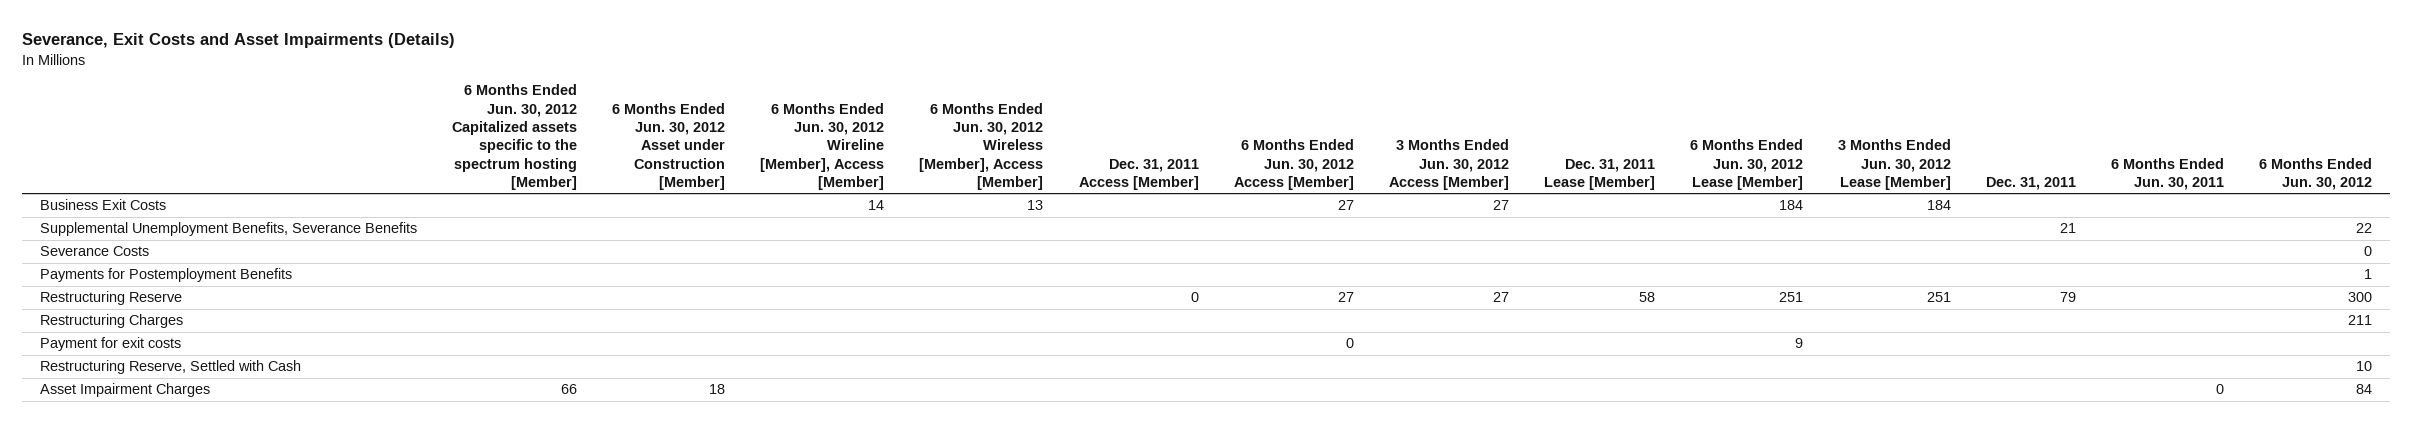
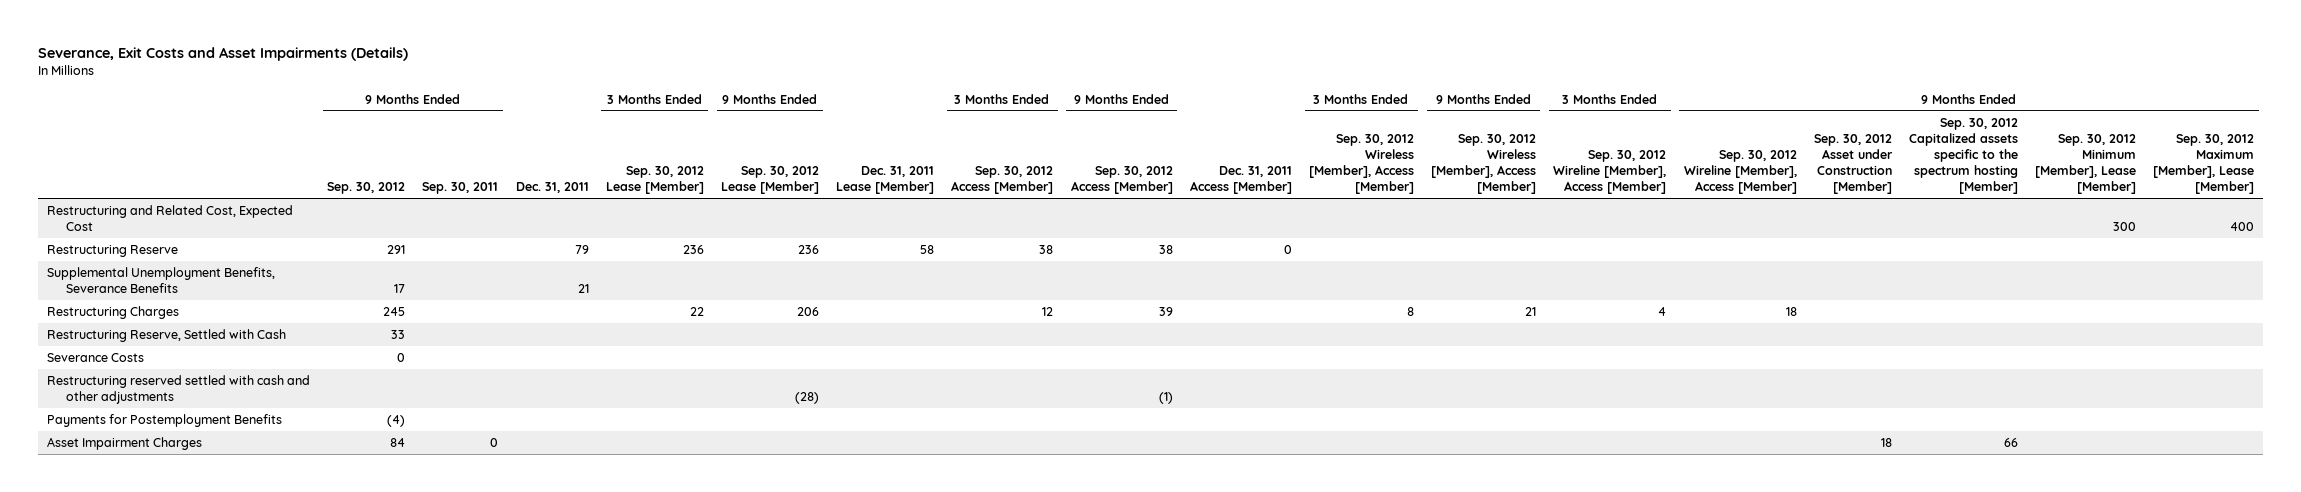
- | 6 Months Ended Jun. 30, 2012 Capitalized assets specific to the spectrum hosting [Member] | 6 Months Ended Jun. 30, 2012 Asset under Construction [Member] | 6 Months Ended Jun. 30, 2012 Wireline [Member], Access [Member] | 6 Months Ended Jun. 30, 2012 Wireless [Member], Access [Member] | Dec. 31, 2011 Access [Member] | 6 Months Ended Jun. 30, 2012 Access [Member] | 3 Months Ended Jun. 30, 2012 Access [Member] | Dec. 31, 2011 Lease [Member] | 6 Months Ended Jun. 30, 2012 Lease [Member] | 3 Months Ended Jun. 30, 2012 Lease [Member] | Dec. 31, 2011 | 6 Months Ended Jun. 30, 2011 | 6 Months Ended Jun. 30, 2012
+ | 9 Months Ended Sep. 30, 2012 | 9 Months Ended Sep. 30, 2011 | Dec. 31, 2011 | 3 Months Ended Sep. 30, 2012 Lease [Member] | 9 Months Ended Sep. 30, 2012 Lease [Member] | Dec. 31, 2011 Lease [Member] | 3 Months Ended Sep. 30, 2012 Access [Member] | 9 Months Ended Sep. 30, 2012 Access [Member] | Dec. 31, 2011 Access [Member] | 3 Months Ended Sep. 30, 2012 Wireless [Member], Access [Member] | 9 Months Ended Sep. 30, 2012 Wireless [Member], Access [Member] | 3 Months Ended Sep. 30, 2012 Wireline [Member], Access [Member] | 9 Months Ended Sep. 30, 2012 Wireline [Member], Access [Member] | 9 Months Ended Sep. 30, 2012 Asset under Construction [Member] | 9 Months Ended Sep. 30, 2012 Capitalized assets specific to the spectrum hosting [Member] | 9 Months Ended Sep. 30, 2012 Minimum [Member], Lease [Member] | 9 Months Ended Sep. 30, 2012 Maximum [Member], Lease [Member]
- Business Exit Costs | | | 14 | 13 | | 27 | 27 | | 184 | 184 | | |
+ Restructuring and Related Cost, Expected Cost | | | | | | | | | | | | | | | | 300 | 400
moved down: Supplemental Unemployment Benefits, Severance Benefits | 17 | | 21 | | | | | | | | | | | | | |
- Payment for exit costs | | | | | | 0 | | | 9 | | | |
moved down: Severance Costs | 0 | | | | | | | | | | | | | | | |
+ Restructuring reserved settled with cash and other adjustments | | | | | (28) | | | (1) | | | | | | | | |
moved down: Payments for Postemployment Benefits | (4) | | | | | | | | | | | | | | | |

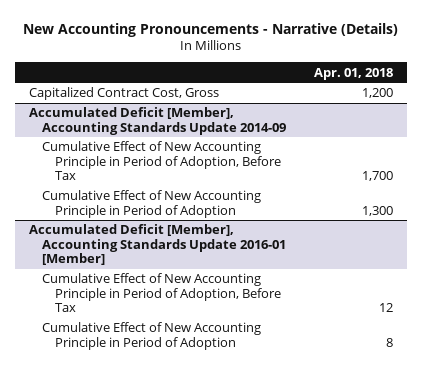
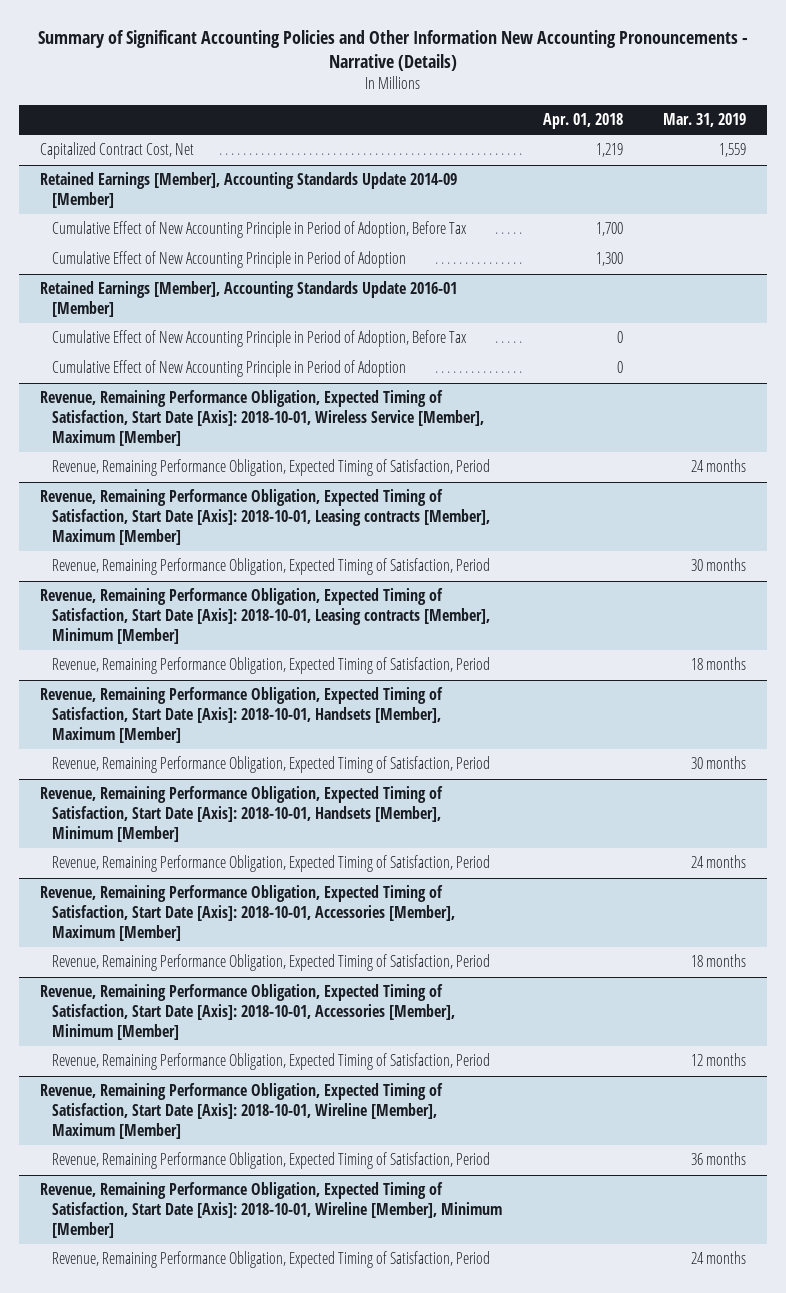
- New Accounting Pronouncements - Narrative (Details)
+ Summary of Significant Accounting Policies and Other Information New Accounting Pronouncements - Narrative (Details)
- | Apr. 01, 2018
+ | Apr. 01, 2018 | Mar. 31, 2019
- Capitalized Contract Cost, Gross | 1,200
- Accumulated Deficit [Member], Accounting Standards Update 2014-09
+ Capitalized Contract Cost, Net | 1,219 | 1,559
+ Retained Earnings [Member], Accounting Standards Update 2014-09 [Member]
- Accumulated Deficit [Member], Accounting Standards Update 2016-01 [Member]
- Cumulative Effect of New Accounting Principle in Period of Adoption, Before Tax | 12
- Cumulative Effect of New Accounting Principle in Period of Adoption | 8
+ Retained Earnings [Member], Accounting Standards Update 2016-01 [Member]
+ Cumulative Effect of New Accounting Principle in Period of Adoption, Before Tax | 0 |
+ Cumulative Effect of New Accounting Principle in Period of Adoption | 0 |
+ Revenue, Remaining Performance Obligation, Expected Timing of Satisfaction, Start Date [Axis]: 2018-10-01, Wireless Service [Member], Maximum [Member]
+ Revenue, Remaining Performance Obligation, Expected Timing of Satisfaction, Period | | 24 months
+ Revenue, Remaining Performance Obligation, Expected Timing of Satisfaction, Start Date [Axis]: 2018-10-01, Leasing contracts [Member], Maximum [Member]
+ Revenue, Remaining Performance Obligation, Expected Timing of Satisfaction, Period | | 30 months
+ Revenue, Remaining Performance Obligation, Expected Timing of Satisfaction, Start Date [Axis]: 2018-10-01, Leasing contracts [Member], Minimum [Member]
+ Revenue, Remaining Performance Obligation, Expected Timing of Satisfaction, Period | | 18 months
+ Revenue, Remaining Performance Obligation, Expected Timing of Satisfaction, Start Date [Axis]: 2018-10-01, Handsets [Member], Maximum [Member]
+ Revenue, Remaining Performance Obligation, Expected Timing of Satisfaction, Period | | 30 months
+ Revenue, Remaining Performance Obligation, Expected Timing of Satisfaction, Start Date [Axis]: 2018-10-01, Handsets [Member], Minimum [Member]
+ Revenue, Remaining Performance Obligation, Expected Timing of Satisfaction, Period | | 24 months
+ Revenue, Remaining Performance Obligation, Expected Timing of Satisfaction, Start Date [Axis]: 2018-10-01, Accessories [Member], Maximum [Member]
+ Revenue, Remaining Performance Obligation, Expected Timing of Satisfaction, Period | | 18 months
+ Revenue, Remaining Performance Obligation, Expected Timing of Satisfaction, Start Date [Axis]: 2018-10-01, Accessories [Member], Minimum [Member]
+ Revenue, Remaining Performance Obligation, Expected Timing of Satisfaction, Period | | 12 months
+ Revenue, Remaining Performance Obligation, Expected Timing of Satisfaction, Start Date [Axis]: 2018-10-01, Wireline [Member], Maximum [Member]
+ Revenue, Remaining Performance Obligation, Expected Timing of Satisfaction, Period | | 36 months
+ Revenue, Remaining Performance Obligation, Expected Timing of Satisfaction, Start Date [Axis]: 2018-10-01, Wireline [Member], Minimum [Member]
+ Revenue, Remaining Performance Obligation, Expected Timing of Satisfaction, Period | | 24 months

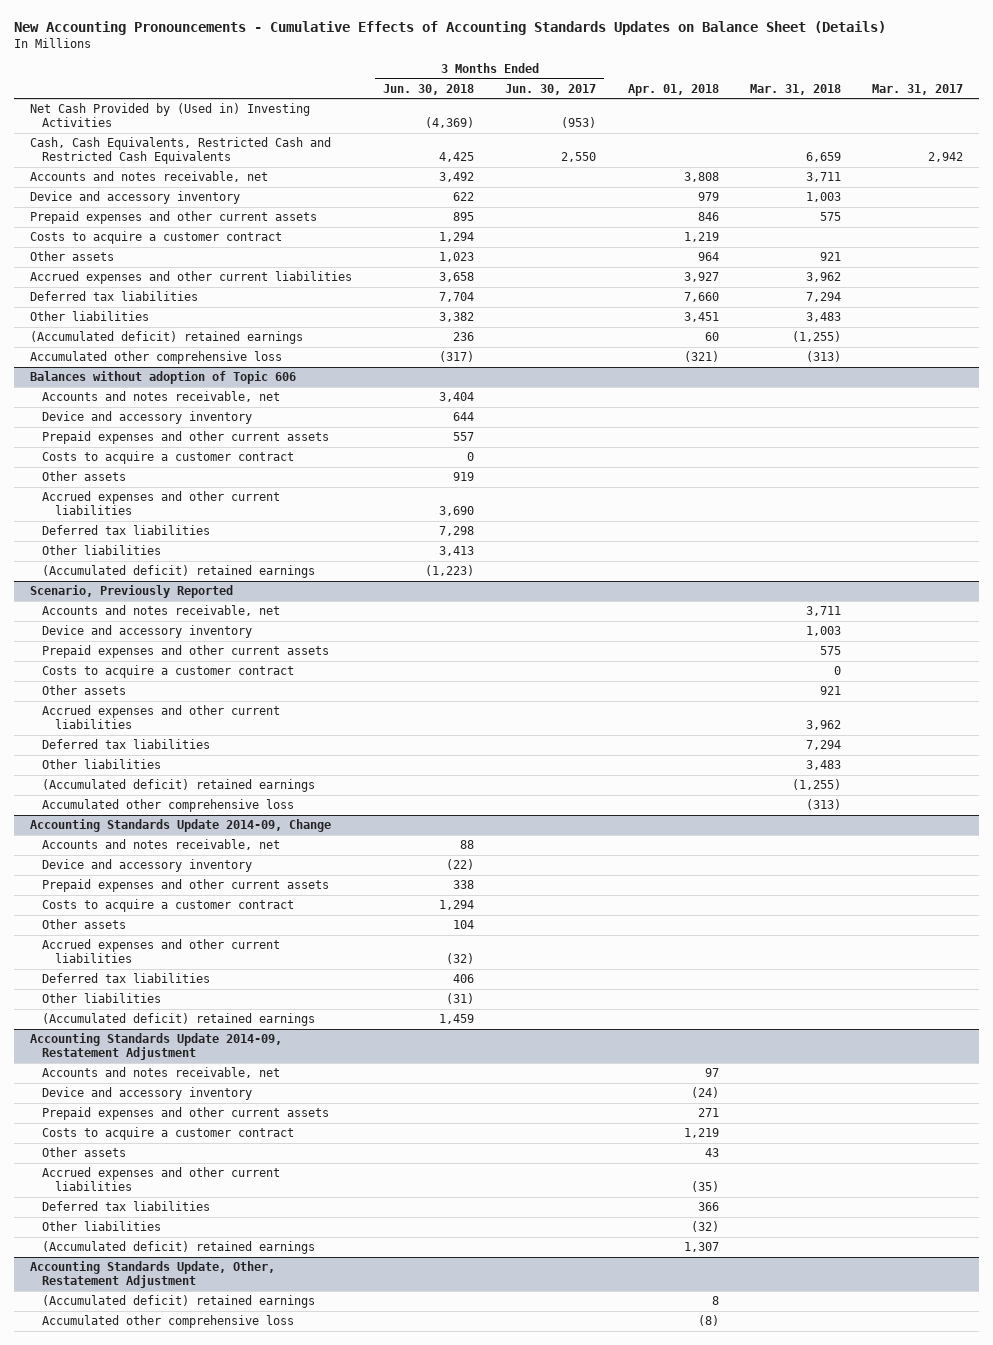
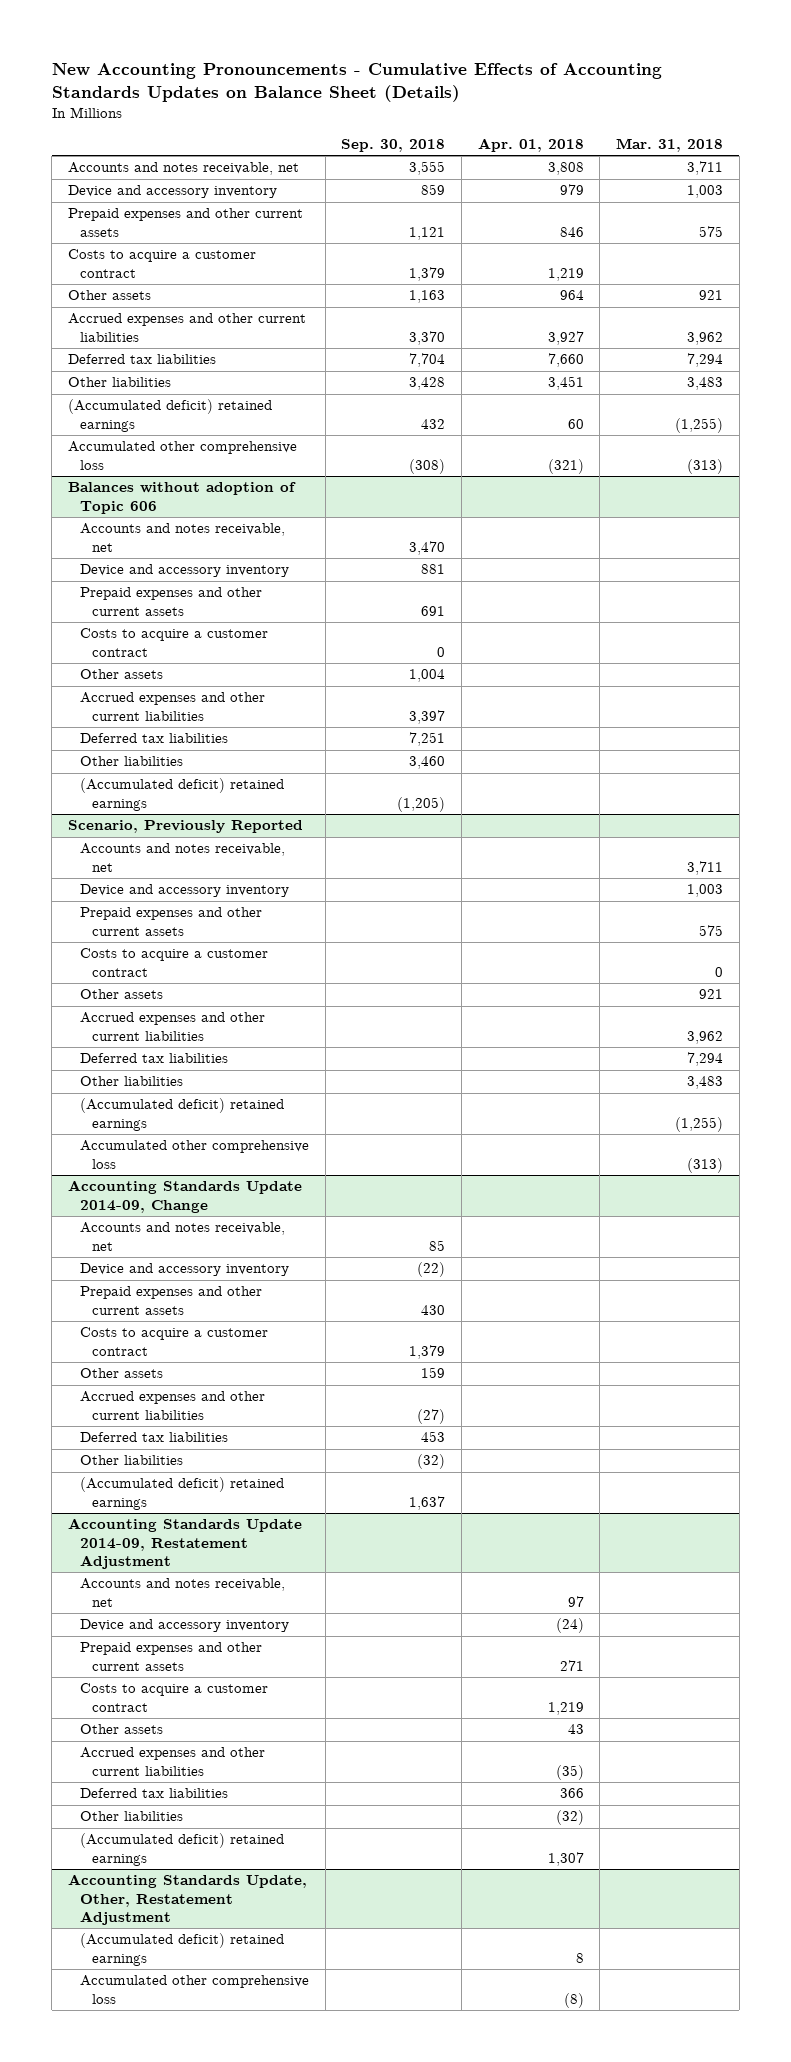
- | 3 Months Ended Jun. 30, 2018 | 3 Months Ended Jun. 30, 2017 | Apr. 01, 2018 | Mar. 31, 2018 | Mar. 31, 2017
+ | Sep. 30, 2018 | Apr. 01, 2018 | Mar. 31, 2018
- Net Cash Provided by (Used in) Investing Activities | (4,369) | (953) | | |
- Cash, Cash Equivalents, Restricted Cash and Restricted Cash Equivalents | 4,425 | 2,550 | | 6,659 | 2,942

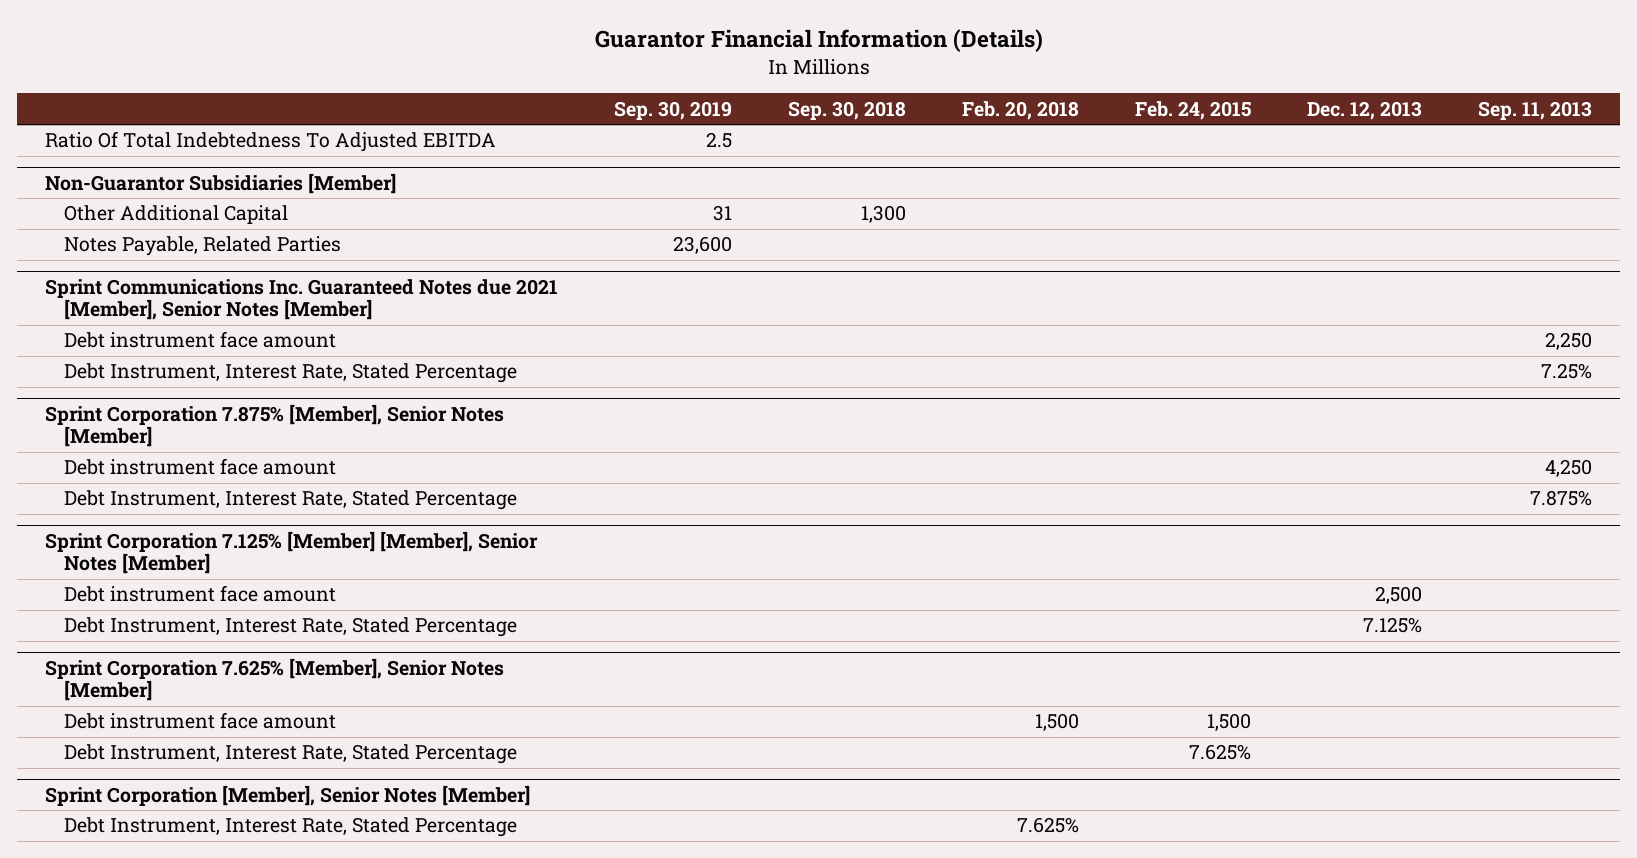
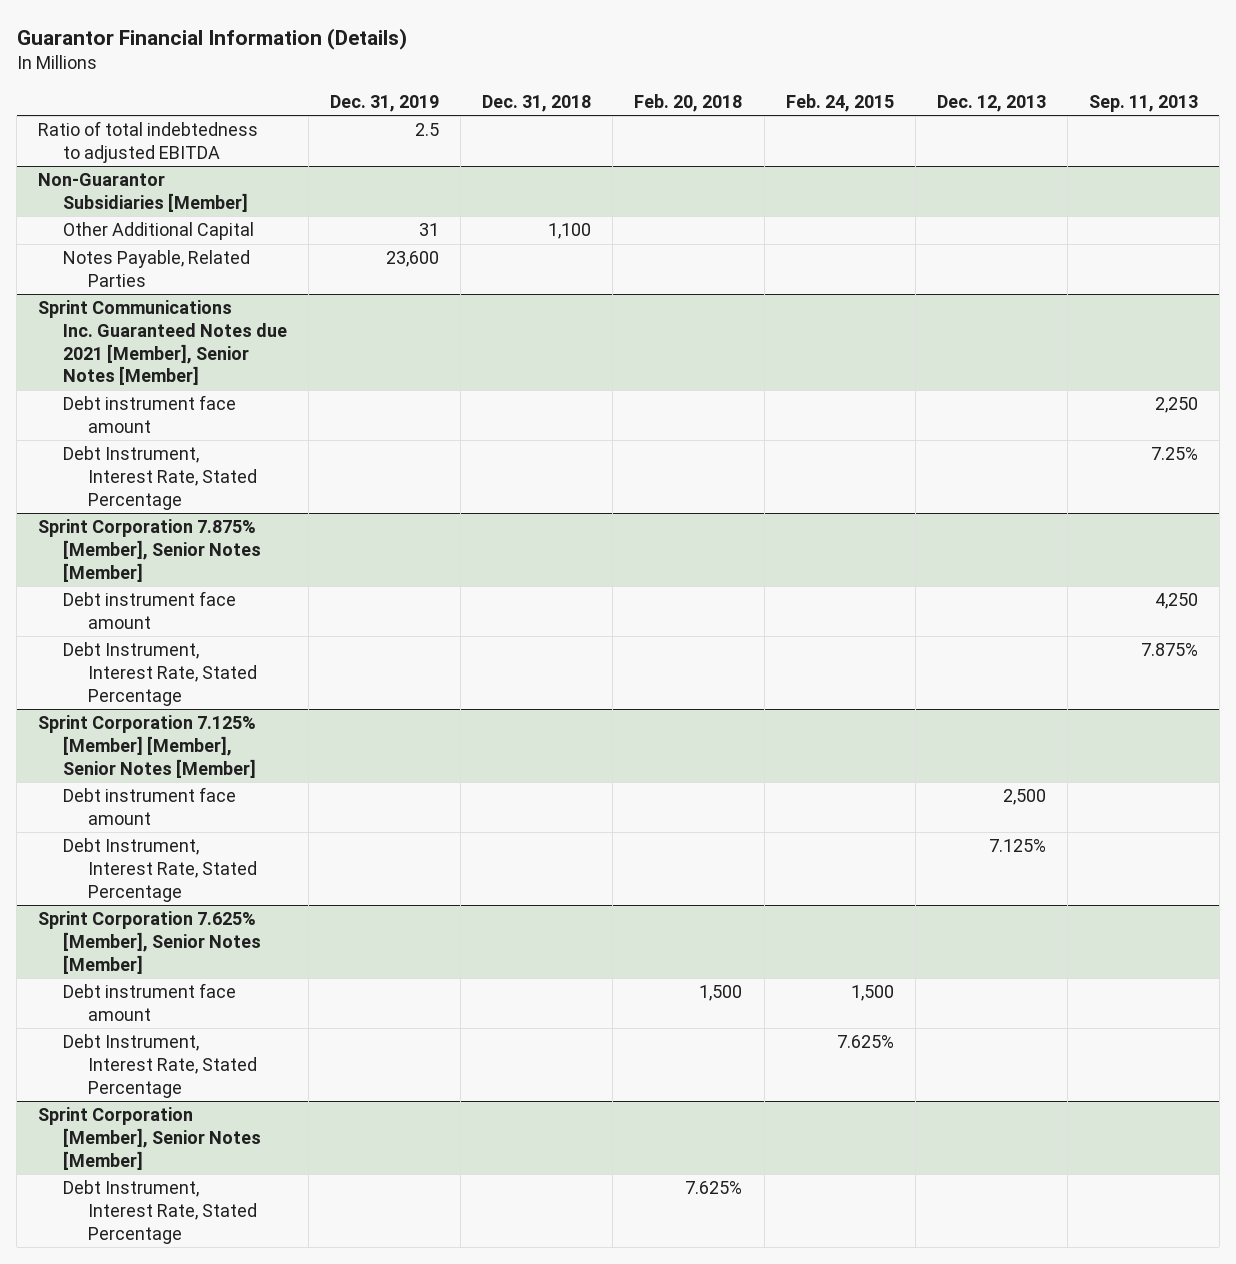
- | Sep. 30, 2019 | Sep. 30, 2018 | Feb. 20, 2018 | Feb. 24, 2015 | Dec. 12, 2013 | Sep. 11, 2013
+ | Dec. 31, 2019 | Dec. 31, 2018 | Feb. 20, 2018 | Feb. 24, 2015 | Dec. 12, 2013 | Sep. 11, 2013
- Ratio Of Total Indebtedness To Adjusted EBITDA | 2.5 | | | | |
+ Ratio of total indebtedness to adjusted EBITDA | 2.5 | | | | |

